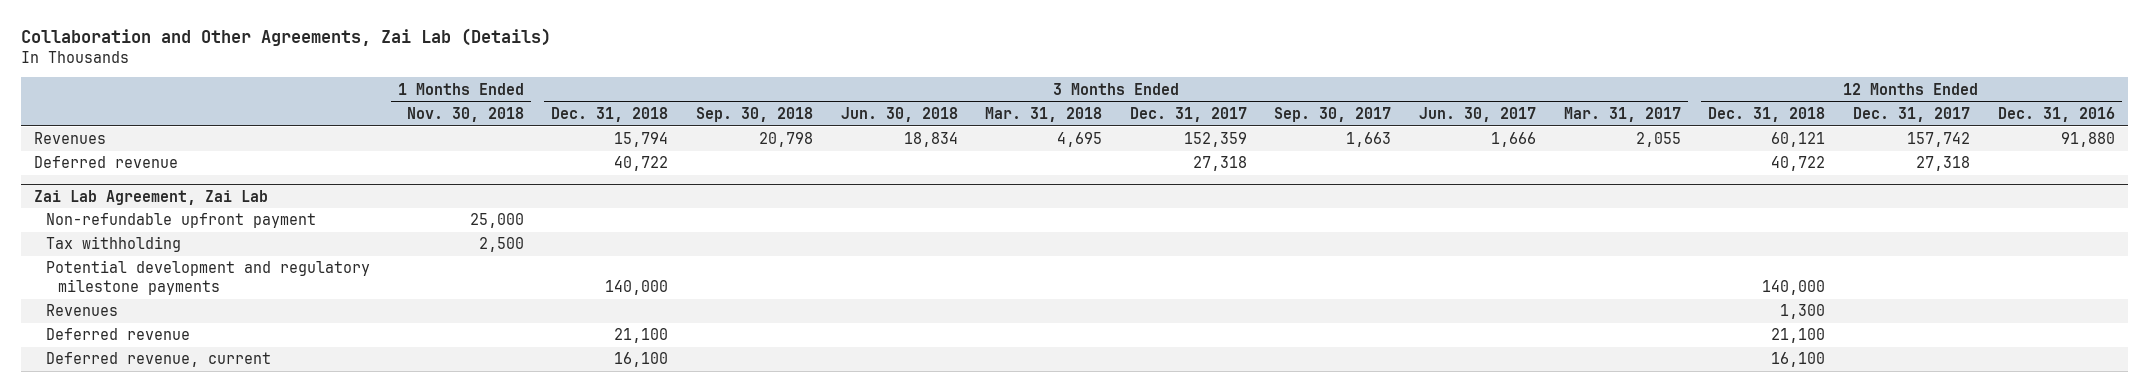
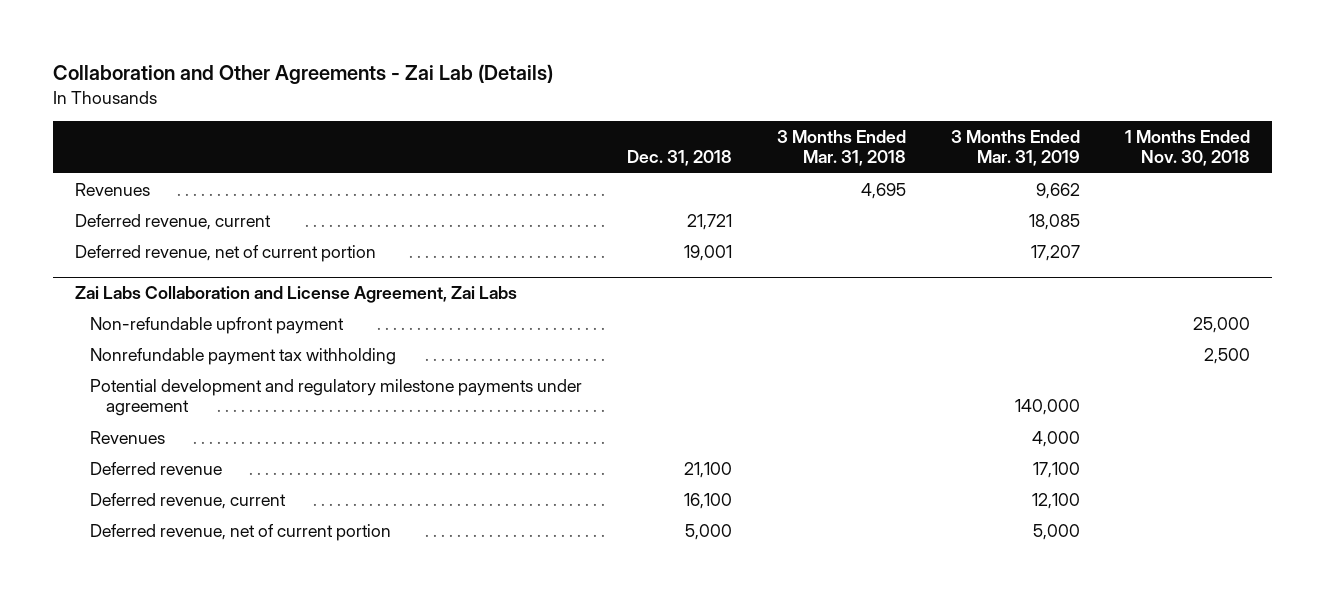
- Collaboration and Other Agreements, Zai Lab (Details)
+ Collaboration and Other Agreements - Zai Lab (Details)
- | 1 Months Ended Nov. 30, 2018 | 3 Months Ended Dec. 31, 2018 | 3 Months Ended Sep. 30, 2018 | 3 Months Ended Jun. 30, 2018 | 3 Months Ended Mar. 31, 2018 | 3 Months Ended Dec. 31, 2017 | 3 Months Ended Sep. 30, 2017 | 3 Months Ended Jun. 30, 2017 | 3 Months Ended Mar. 31, 2017 | 12 Months Ended Dec. 31, 2018 | 12 Months Ended Dec. 31, 2017 | 12 Months Ended Dec. 31, 2016
+ | Dec. 31, 2018 | 3 Months Ended Mar. 31, 2018 | 3 Months Ended Mar. 31, 2019 | 1 Months Ended Nov. 30, 2018
- Deferred revenue | | 40,722 | | | | 27,318 | | | | 40,722 | 27,318 |
- Zai Lab Agreement, Zai Lab
+ Deferred revenue, current | 21,721 | | 18,085 |
+ Deferred revenue, net of current portion | 19,001 | | 17,207 |
+ Zai Labs Collaboration and License Agreement, Zai Labs
- Tax withholding | 2,500 | | | | | | | | | | |
- Potential development and regulatory milestone payments | | 140,000 | | | | | | | | 140,000 | |
+ Nonrefundable payment tax withholding | | | | 2,500
+ Potential development and regulatory milestone payments under agreement | | | 140,000 |
+ Deferred revenue, net of current portion | 5,000 | | 5,000 |

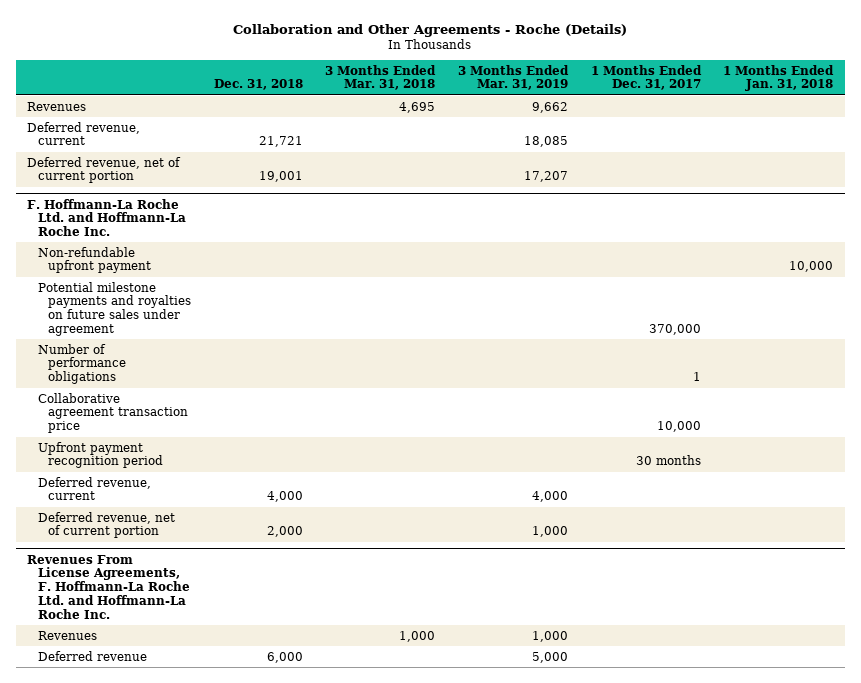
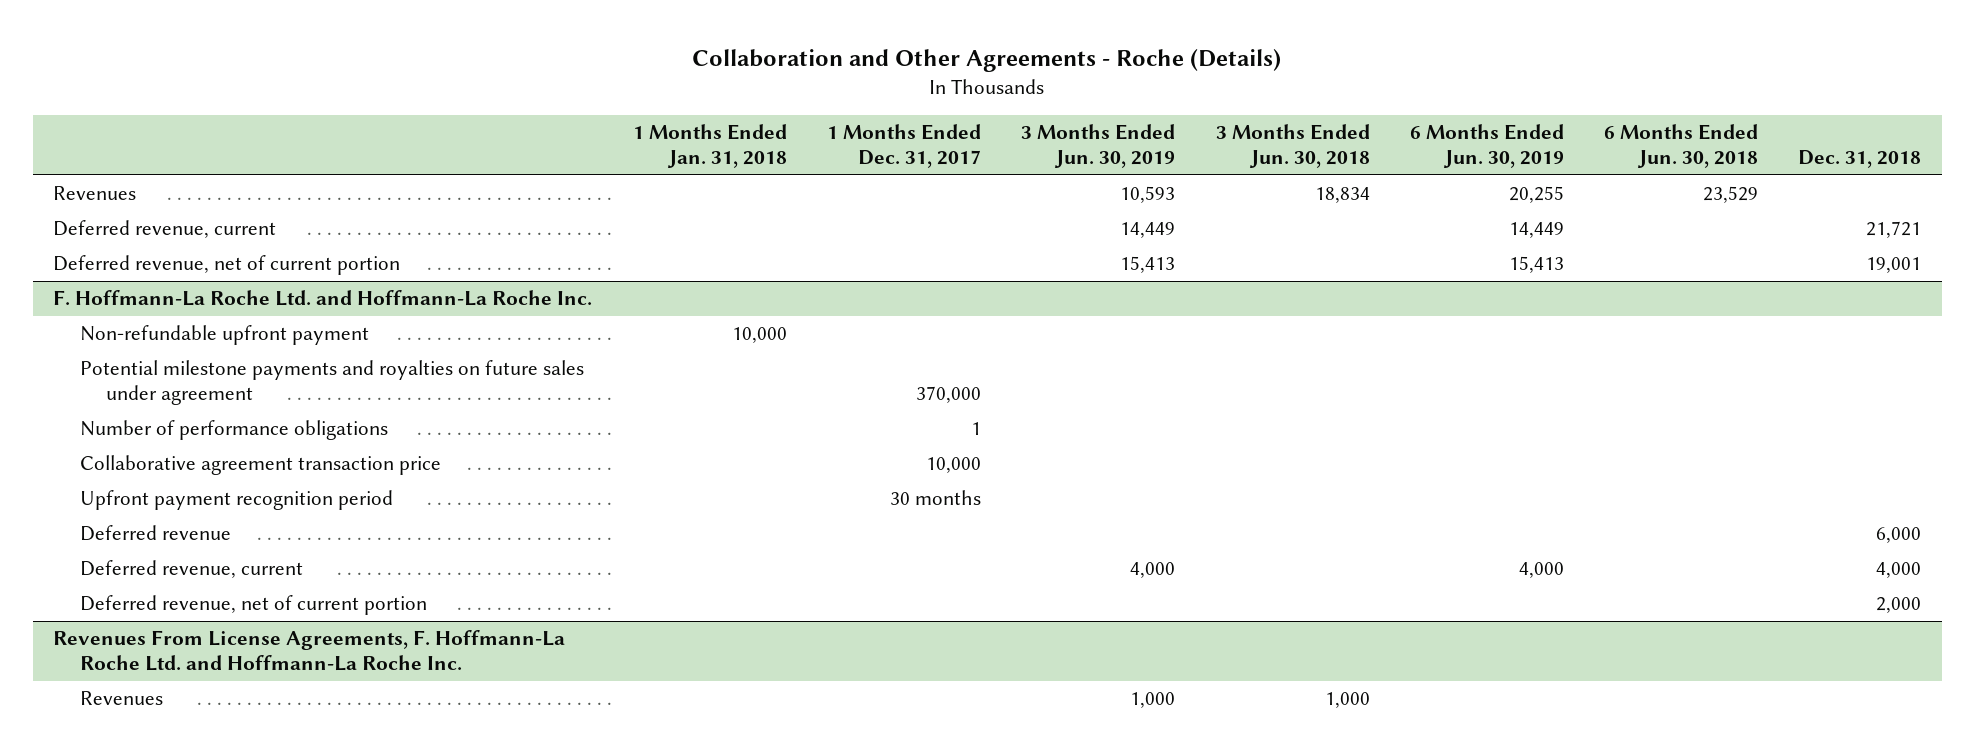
- | Dec. 31, 2018 | 3 Months Ended Mar. 31, 2018 | 3 Months Ended Mar. 31, 2019 | 1 Months Ended Dec. 31, 2017 | 1 Months Ended Jan. 31, 2018
+ | 1 Months Ended Jan. 31, 2018 | 1 Months Ended Dec. 31, 2017 | 3 Months Ended Jun. 30, 2019 | 3 Months Ended Jun. 30, 2018 | 6 Months Ended Jun. 30, 2019 | 6 Months Ended Jun. 30, 2018 | Dec. 31, 2018
@ F. Hoffmann-La Roche Ltd. and Hoffmann-La Roche Inc.
+ Deferred revenue | | | | | | | 6,000
@ Revenues From License Agreements, F. Hoffmann-La Roche Ltd. and Hoffmann-La Roche Inc.
- Deferred revenue | 6,000 | | 5,000 | |

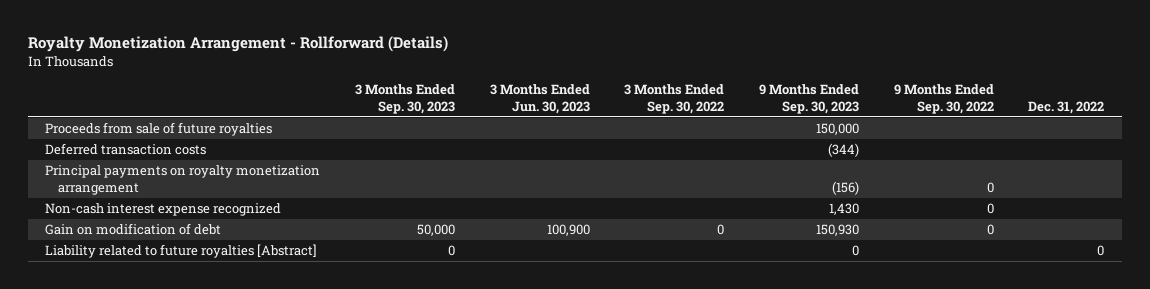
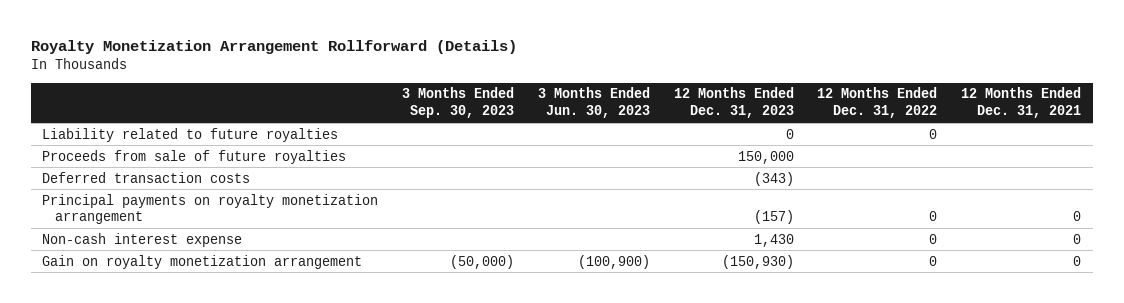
- Royalty Monetization Arrangement - Rollforward (Details)
+ Royalty Monetization Arrangement Rollforward (Details)
- | 3 Months Ended Sep. 30, 2023 | 3 Months Ended Jun. 30, 2023 | 3 Months Ended Sep. 30, 2022 | 9 Months Ended Sep. 30, 2023 | 9 Months Ended Sep. 30, 2022 | Dec. 31, 2022
+ | 3 Months Ended Sep. 30, 2023 | 3 Months Ended Jun. 30, 2023 | 12 Months Ended Dec. 31, 2023 | 12 Months Ended Dec. 31, 2022 | 12 Months Ended Dec. 31, 2021
+ Liability related to future royalties | | | 0 | 0 |
- Non-cash interest expense recognized | | | | 1,430 | 0 |
- Gain on modification of debt | 50,000 | 100,900 | 0 | 150,930 | 0 |
- Liability related to future royalties [Abstract] | 0 | | | 0 | | 0
+ Non-cash interest expense | | | 1,430 | 0 | 0
+ Gain on royalty monetization arrangement | (50,000) | (100,900) | (150,930) | 0 | 0

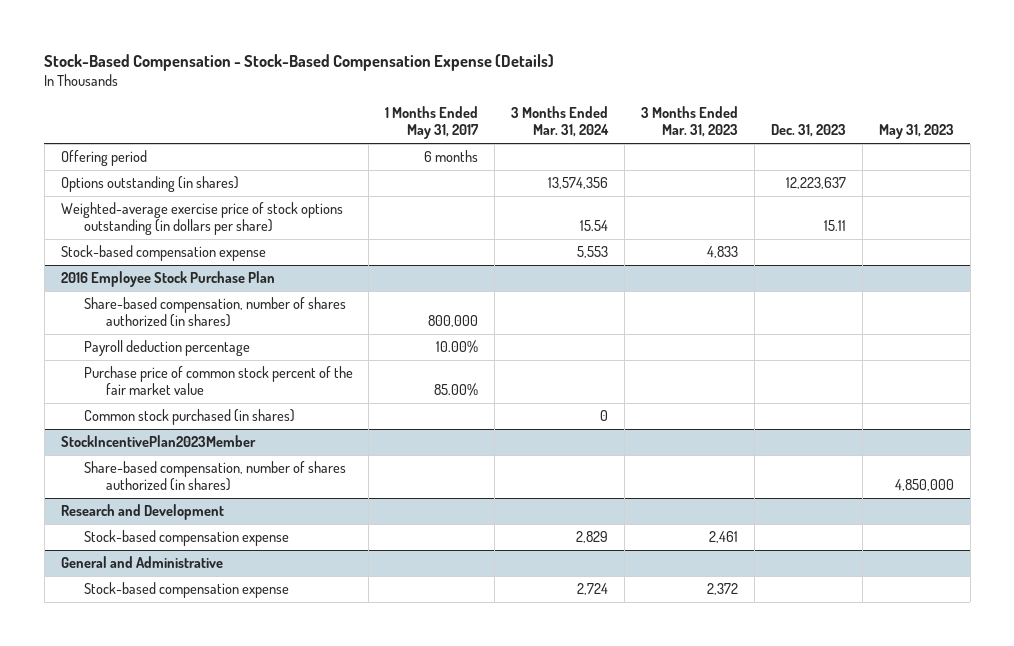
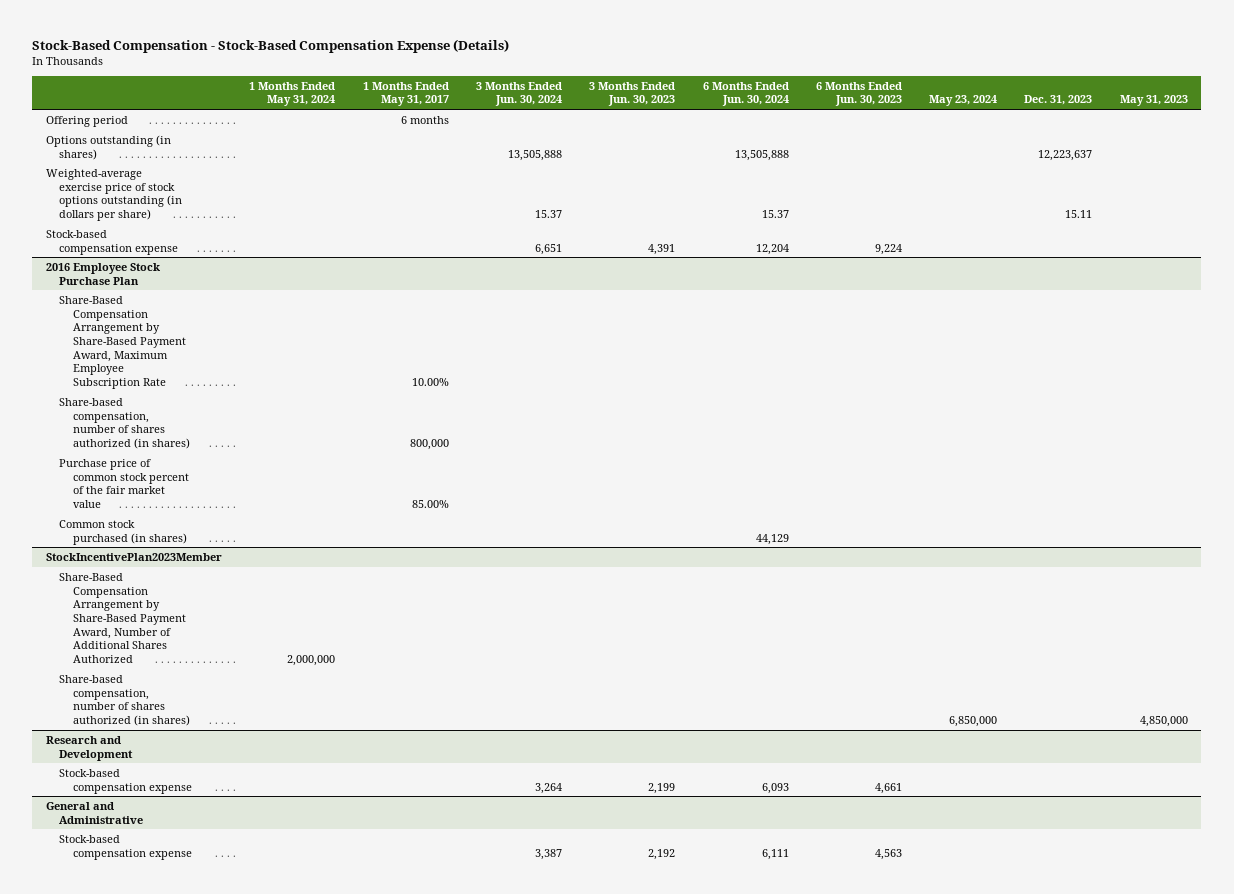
- | 1 Months Ended May 31, 2017 | 3 Months Ended Mar. 31, 2024 | 3 Months Ended Mar. 31, 2023 | Dec. 31, 2023 | May 31, 2023
+ | 1 Months Ended May 31, 2024 | 1 Months Ended May 31, 2017 | 3 Months Ended Jun. 30, 2024 | 3 Months Ended Jun. 30, 2023 | 6 Months Ended Jun. 30, 2024 | 6 Months Ended Jun. 30, 2023 | May 23, 2024 | Dec. 31, 2023 | May 31, 2023
@ 2016 Employee Stock Purchase Plan
+ Share-Based Compensation Arrangement by Share-Based Payment Award, Maximum Employee Subscription Rate | | 10.00% | | | | | | |
- Payroll deduction percentage | 10.00% | | | |
@ StockIncentivePlan2023Member
+ Share-Based Compensation Arrangement by Share-Based Payment Award, Number of Additional Shares Authorized | 2,000,000 | | | | | | | |

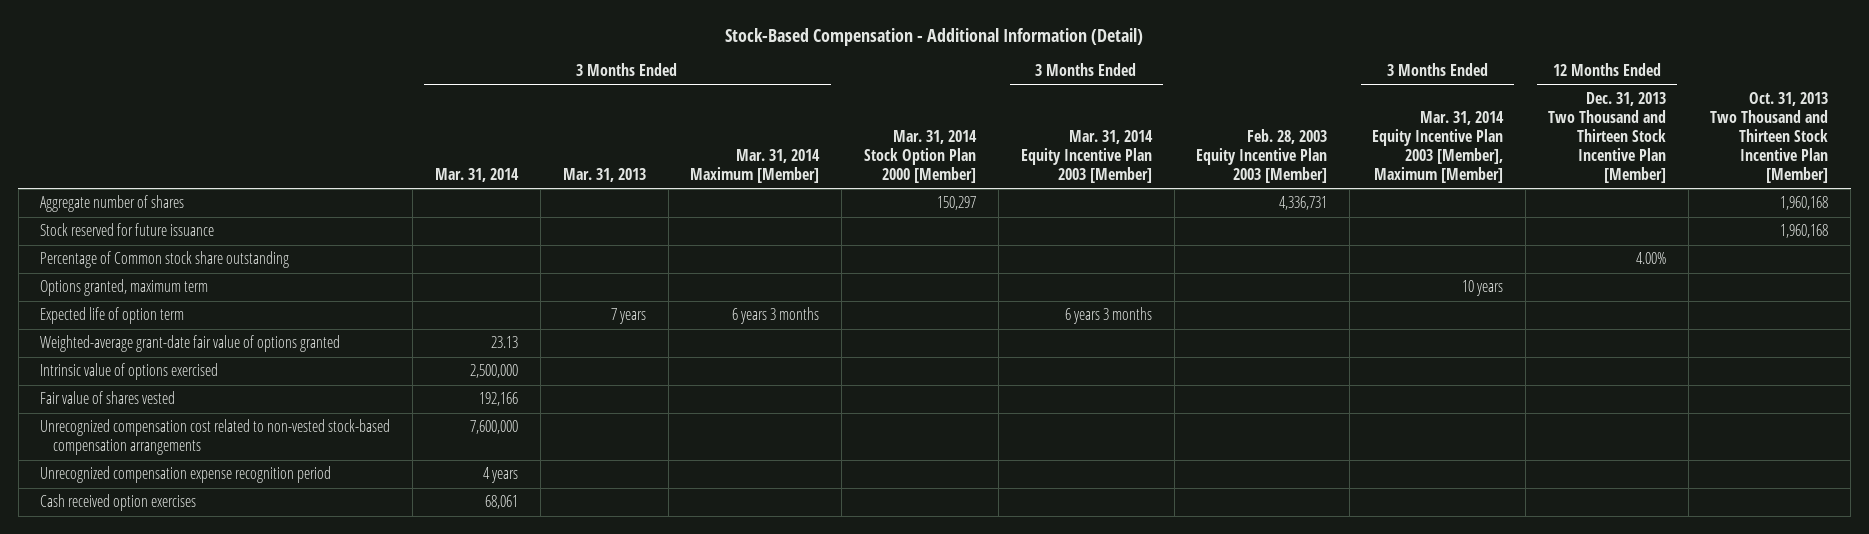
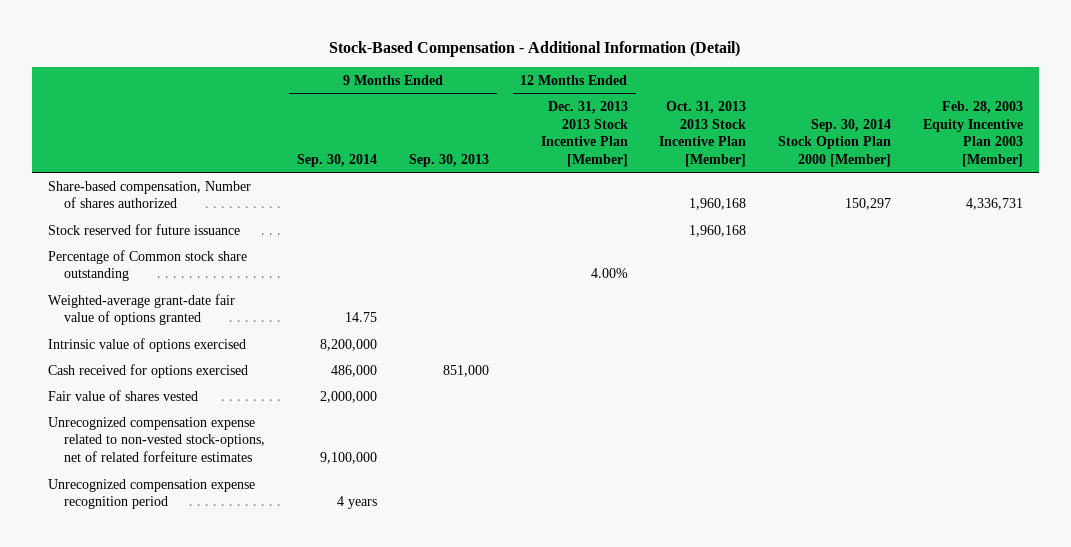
- | 3 Months Ended Mar. 31, 2014 | 3 Months Ended Mar. 31, 2013 | 3 Months Ended Mar. 31, 2014 Maximum [Member] | Mar. 31, 2014 Stock Option Plan 2000 [Member] | 3 Months Ended Mar. 31, 2014 Equity Incentive Plan 2003 [Member] | Feb. 28, 2003 Equity Incentive Plan 2003 [Member] | 3 Months Ended Mar. 31, 2014 Equity Incentive Plan 2003 [Member], Maximum [Member] | 12 Months Ended Dec. 31, 2013 Two Thousand and Thirteen Stock Incentive Plan [Member] | Oct. 31, 2013 Two Thousand and Thirteen Stock Incentive Plan [Member]
+ | 9 Months Ended Sep. 30, 2014 | 9 Months Ended Sep. 30, 2013 | 12 Months Ended Dec. 31, 2013 2013 Stock Incentive Plan [Member] | Oct. 31, 2013 2013 Stock Incentive Plan [Member] | Sep. 30, 2014 Stock Option Plan 2000 [Member] | Feb. 28, 2003 Equity Incentive Plan 2003 [Member]
- Aggregate number of shares | | | | 150,297 | | 4,336,731 | | | 1,960,168
+ Share-based compensation, Number of shares authorized | | | | 1,960,168 | 150,297 | 4,336,731
- Options granted, maximum term | | | | | | | 10 years | |
- Expected life of option term | | 7 years | 6 years 3 months | | 6 years 3 months | | | |
+ Cash received for options exercised | 486,000 | 851,000 | | | |
- Unrecognized compensation cost related to non-vested stock-based compensation arrangements | 7,600,000 | | | | | | | |
+ Unrecognized compensation expense related to non-vested stock-options, net of related forfeiture estimates | 9,100,000 | | | | |
- Cash received option exercises | 68,061 | | | | | | | |

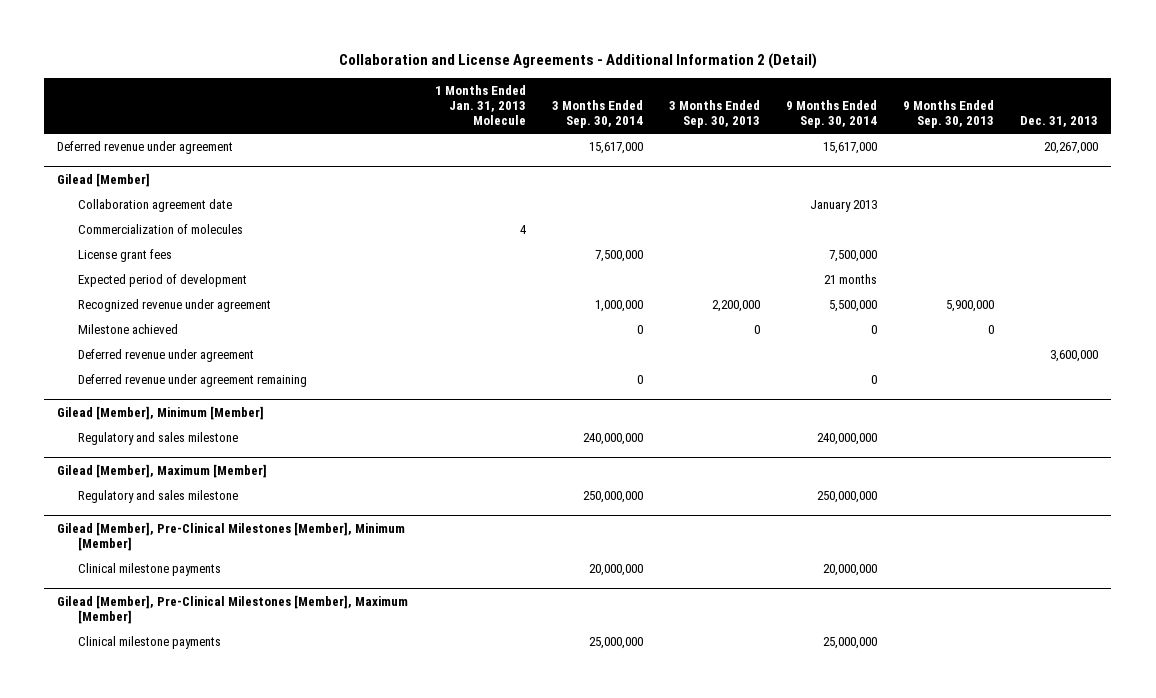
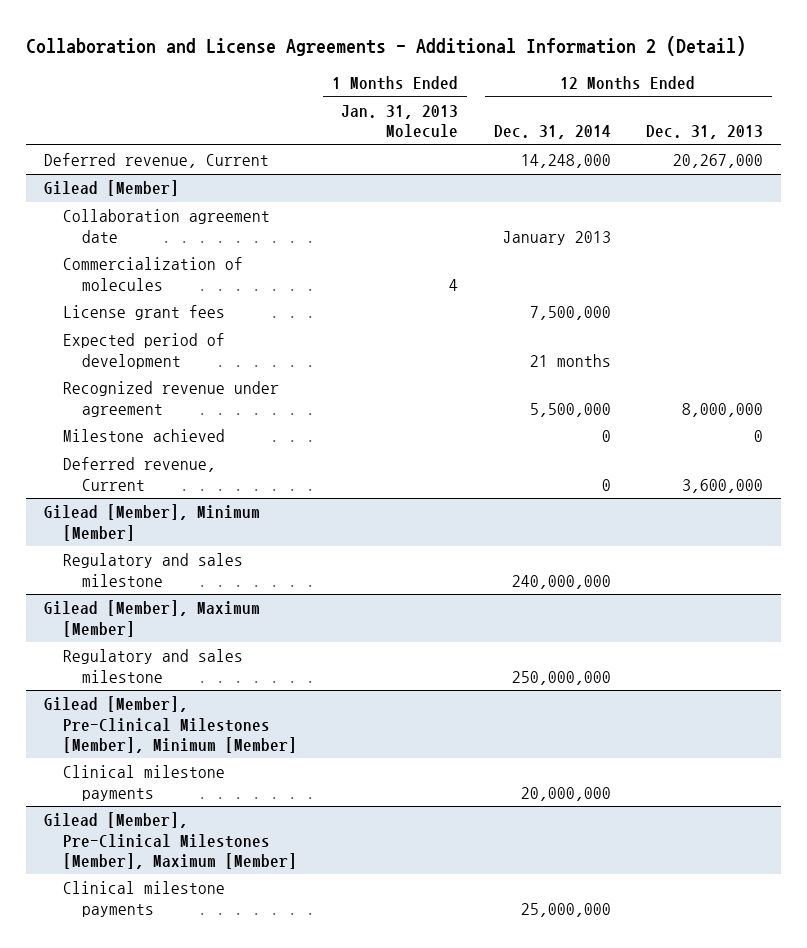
- | 1 Months Ended Jan. 31, 2013 Molecule | 3 Months Ended Sep. 30, 2014 | 3 Months Ended Sep. 30, 2013 | 9 Months Ended Sep. 30, 2014 | 9 Months Ended Sep. 30, 2013 | Dec. 31, 2013
+ | 1 Months Ended Jan. 31, 2013 Molecule | 12 Months Ended Dec. 31, 2014 | 12 Months Ended Dec. 31, 2013
- Deferred revenue under agreement | | 15,617,000 | | 15,617,000 | | 20,267,000
+ Deferred revenue, Current | | 14,248,000 | 20,267,000
@ Gilead [Member]
- Deferred revenue under agreement | | | | | | 3,600,000
- Deferred revenue under agreement remaining | | 0 | | 0 | |
+ Deferred revenue, Current | | 0 | 3,600,000

